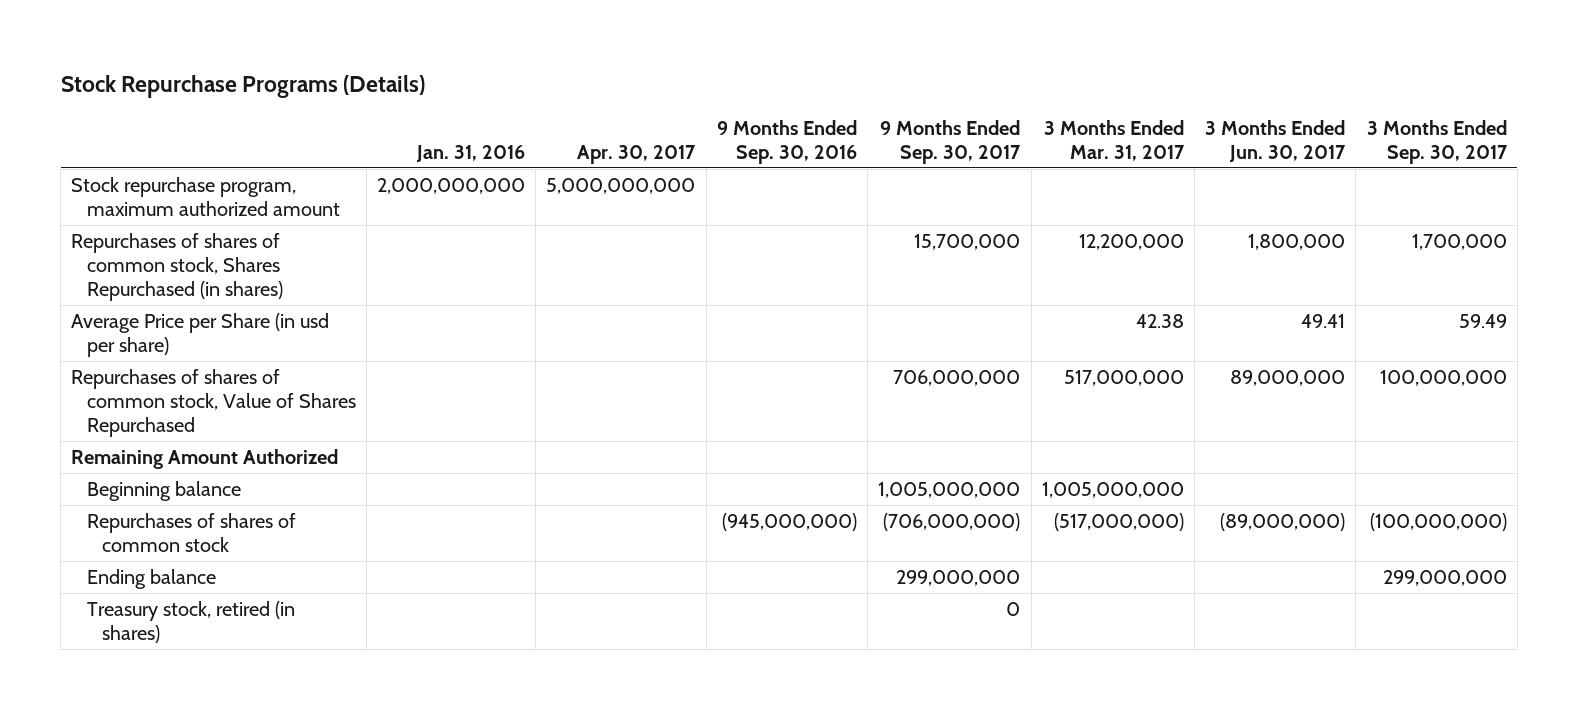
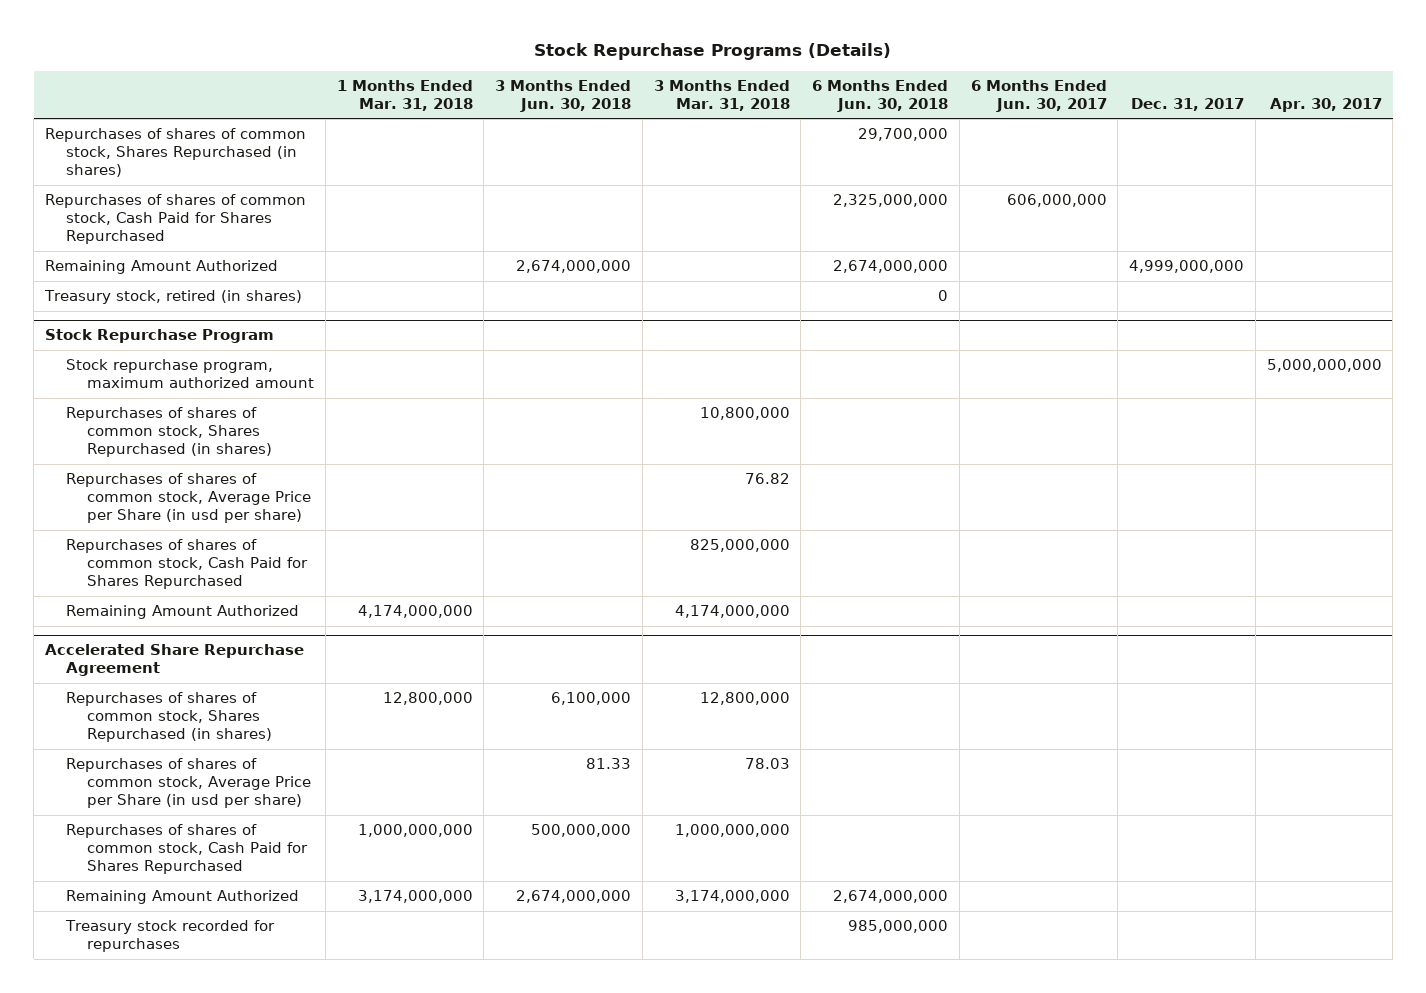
- | Jan. 31, 2016 | Apr. 30, 2017 | 9 Months Ended Sep. 30, 2016 | 9 Months Ended Sep. 30, 2017 | 3 Months Ended Mar. 31, 2017 | 3 Months Ended Jun. 30, 2017 | 3 Months Ended Sep. 30, 2017
+ | 1 Months Ended Mar. 31, 2018 | 3 Months Ended Jun. 30, 2018 | 3 Months Ended Mar. 31, 2018 | 6 Months Ended Jun. 30, 2018 | 6 Months Ended Jun. 30, 2017 | Dec. 31, 2017 | Apr. 30, 2017
- Stock repurchase program, maximum authorized amount | 2,000,000,000 | 5,000,000,000 | | | | |
- Average Price per Share (in usd per share) | | | | | 42.38 | 49.41 | 59.49
- Repurchases of shares of common stock, Value of Shares Repurchased | | | | 706,000,000 | 517,000,000 | 89,000,000 | 100,000,000
+ Repurchases of shares of common stock, Cash Paid for Shares Repurchased | | | | 2,325,000,000 | 606,000,000 | |
- Beginning balance | | | | 1,005,000,000 | 1,005,000,000 | |
- Repurchases of shares of common stock | | | (945,000,000) | (706,000,000) | (517,000,000) | (89,000,000) | (100,000,000)
- Ending balance | | | | 299,000,000 | | | 299,000,000
+ Stock Repurchase Program
+ Stock repurchase program, maximum authorized amount | | | | | | | 5,000,000,000
+ Repurchases of shares of common stock, Shares Repurchased (in shares) | | | 10,800,000 | | | |
+ Repurchases of shares of common stock, Average Price per Share (in usd per share) | | | 76.82 | | | |
+ Repurchases of shares of common stock, Cash Paid for Shares Repurchased | | | 825,000,000 | | | |
+ Remaining Amount Authorized | 4,174,000,000 | | 4,174,000,000 | | | |
+ Accelerated Share Repurchase Agreement
+ Repurchases of shares of common stock, Shares Repurchased (in shares) | 12,800,000 | 6,100,000 | 12,800,000 | | | |
+ Repurchases of shares of common stock, Average Price per Share (in usd per share) | | 81.33 | 78.03 | | | |
+ Repurchases of shares of common stock, Cash Paid for Shares Repurchased | 1,000,000,000 | 500,000,000 | 1,000,000,000 | | | |
+ Remaining Amount Authorized | 3,174,000,000 | 2,674,000,000 | 3,174,000,000 | 2,674,000,000 | | |
+ Treasury stock recorded for repurchases | | | | 985,000,000 | | |

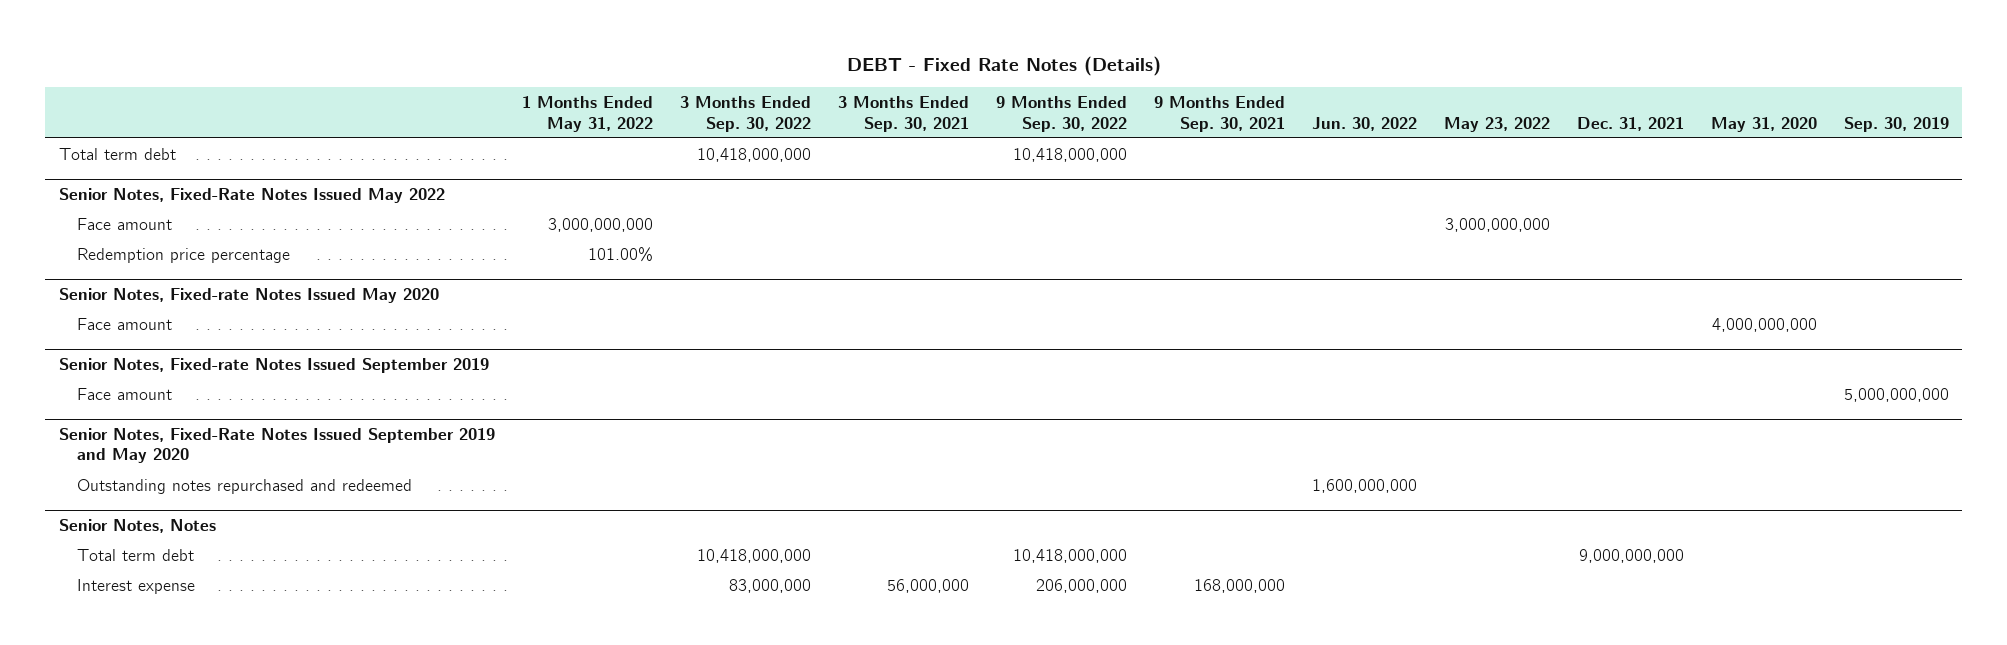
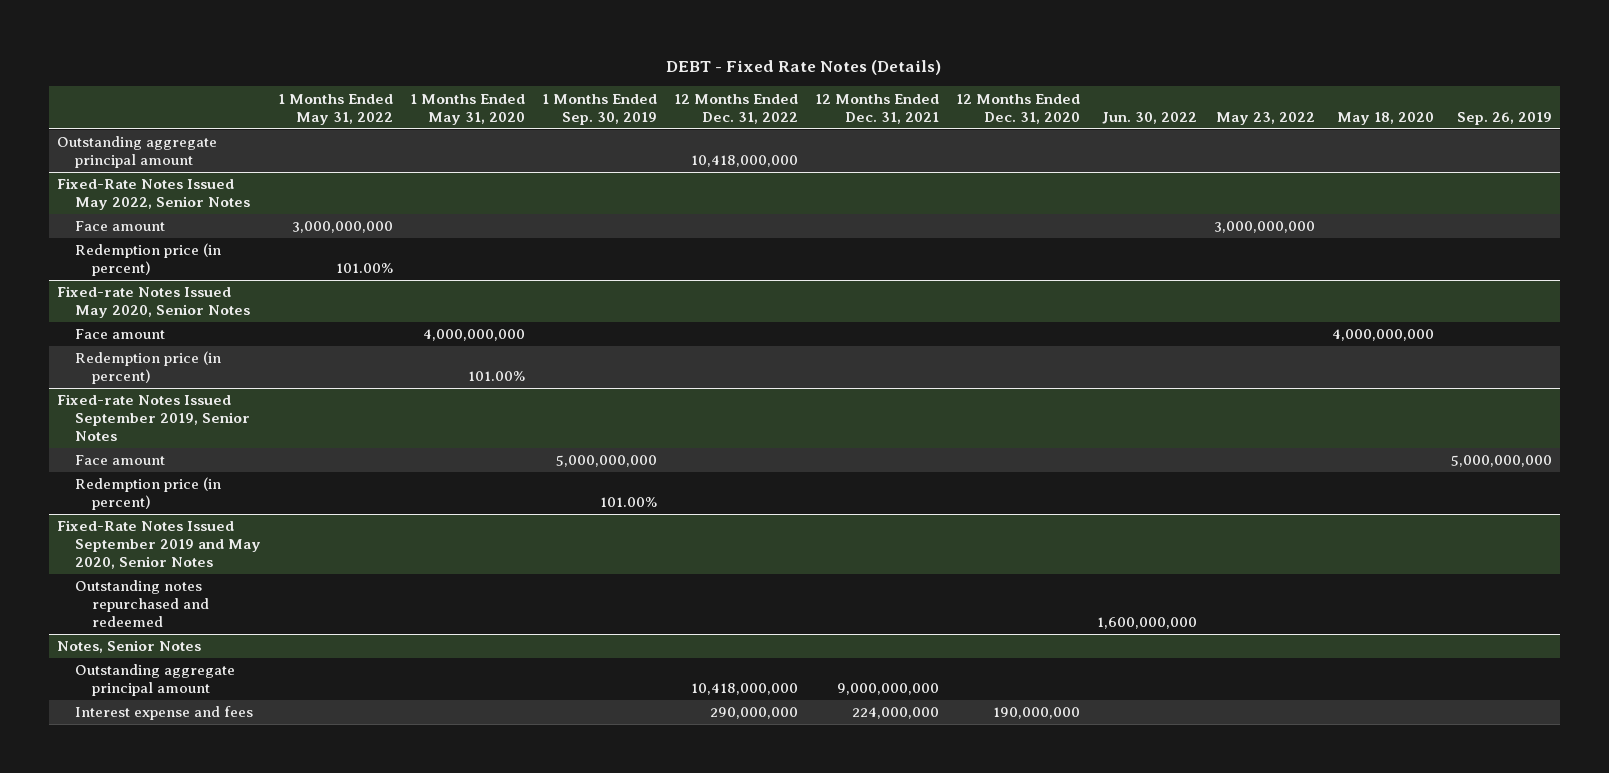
- | 1 Months Ended May 31, 2022 | 3 Months Ended Sep. 30, 2022 | 3 Months Ended Sep. 30, 2021 | 9 Months Ended Sep. 30, 2022 | 9 Months Ended Sep. 30, 2021 | Jun. 30, 2022 | May 23, 2022 | Dec. 31, 2021 | May 31, 2020 | Sep. 30, 2019
+ | 1 Months Ended May 31, 2022 | 1 Months Ended May 31, 2020 | 1 Months Ended Sep. 30, 2019 | 12 Months Ended Dec. 31, 2022 | 12 Months Ended Dec. 31, 2021 | 12 Months Ended Dec. 31, 2020 | Jun. 30, 2022 | May 23, 2022 | May 18, 2020 | Sep. 26, 2019
- Total term debt | | 10,418,000,000 | | 10,418,000,000 | | | | | |
- Senior Notes, Fixed-Rate Notes Issued May 2022
+ Outstanding aggregate principal amount | | | | 10,418,000,000 | | | | | |
+ Fixed-Rate Notes Issued May 2022, Senior Notes
- Redemption price percentage | 101.00% | | | | | | | | |
- Senior Notes, Fixed-rate Notes Issued May 2020
+ Redemption price (in percent) | 101.00% | | | | | | | | |
+ Fixed-rate Notes Issued May 2020, Senior Notes
- Senior Notes, Fixed-rate Notes Issued September 2019
+ Redemption price (in percent) | | 101.00% | | | | | | | |
+ Fixed-rate Notes Issued September 2019, Senior Notes
- Senior Notes, Fixed-Rate Notes Issued September 2019 and May 2020
+ Redemption price (in percent) | | | 101.00% | | | | | | |
+ Fixed-Rate Notes Issued September 2019 and May 2020, Senior Notes
- Senior Notes, Notes
- Total term debt | | 10,418,000,000 | | 10,418,000,000 | | | | 9,000,000,000 | |
- Interest expense | | 83,000,000 | 56,000,000 | 206,000,000 | 168,000,000 | | | | |
+ Notes, Senior Notes
+ Outstanding aggregate principal amount | | | | 10,418,000,000 | 9,000,000,000 | | | | |
+ Interest expense and fees | | | | 290,000,000 | 224,000,000 | 190,000,000 | | | |

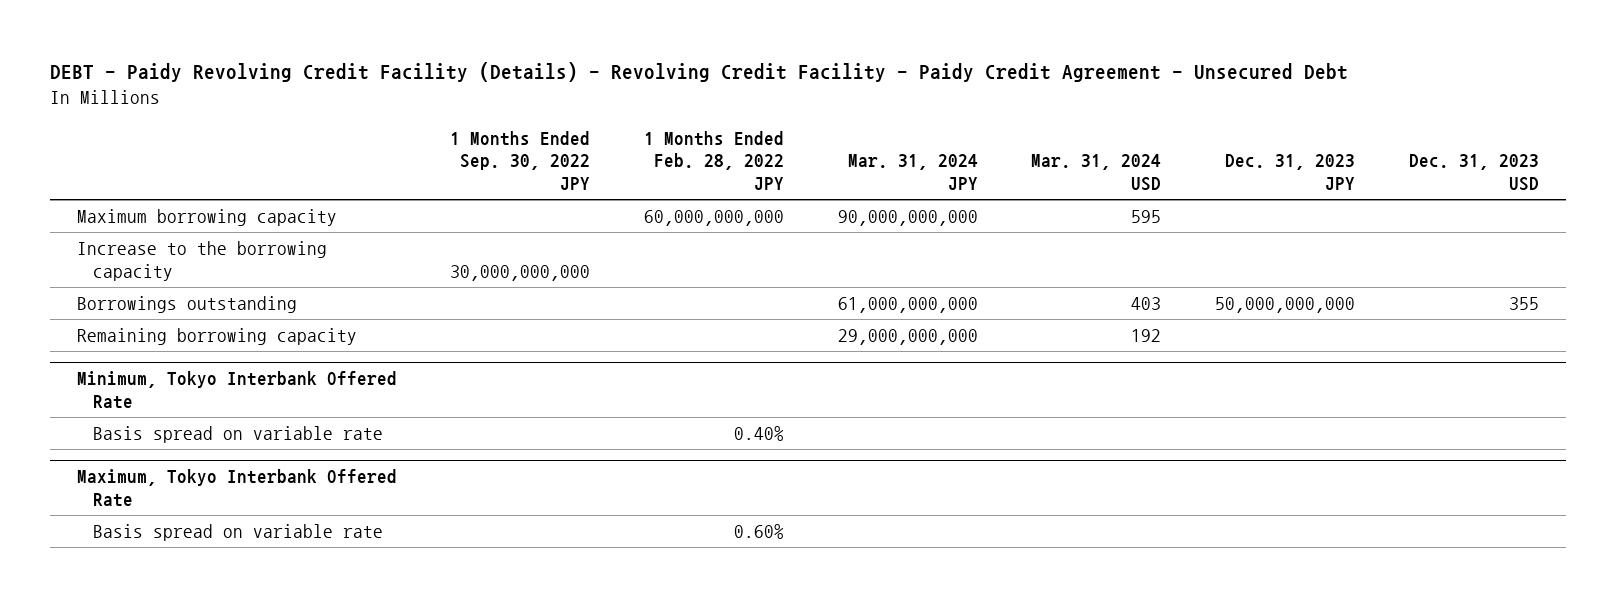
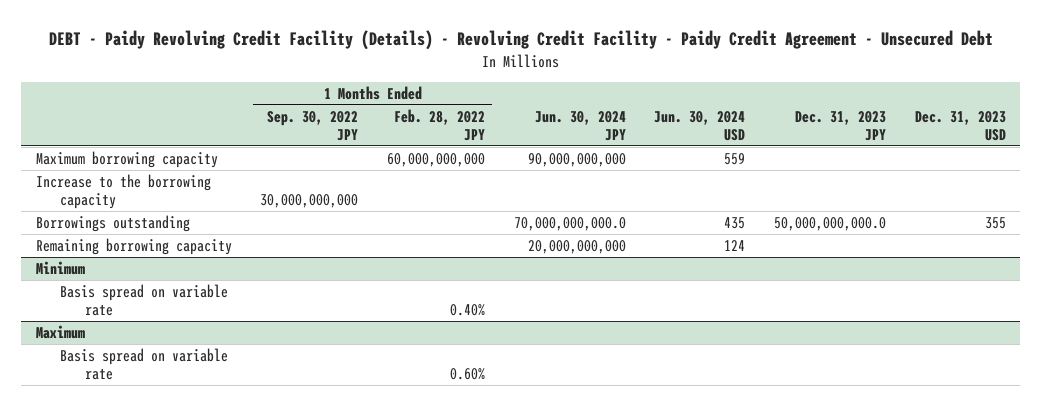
- | 1 Months Ended Sep. 30, 2022 JPY | 1 Months Ended Feb. 28, 2022 JPY | Mar. 31, 2024 JPY | Mar. 31, 2024 USD | Dec. 31, 2023 JPY | Dec. 31, 2023 USD
+ | 1 Months Ended Sep. 30, 2022 JPY | 1 Months Ended Feb. 28, 2022 JPY | Jun. 30, 2024 JPY | Jun. 30, 2024 USD | Dec. 31, 2023 JPY | Dec. 31, 2023 USD
- Borrowings outstanding | | | 61,000,000,000 | 403 | 50,000,000,000 | 355
+ Borrowings outstanding | | | 70,000,000,000.0 | 435 | 50,000,000,000.0 | 355
- Minimum, Tokyo Interbank Offered Rate
+ Minimum
- Maximum, Tokyo Interbank Offered Rate
+ Maximum

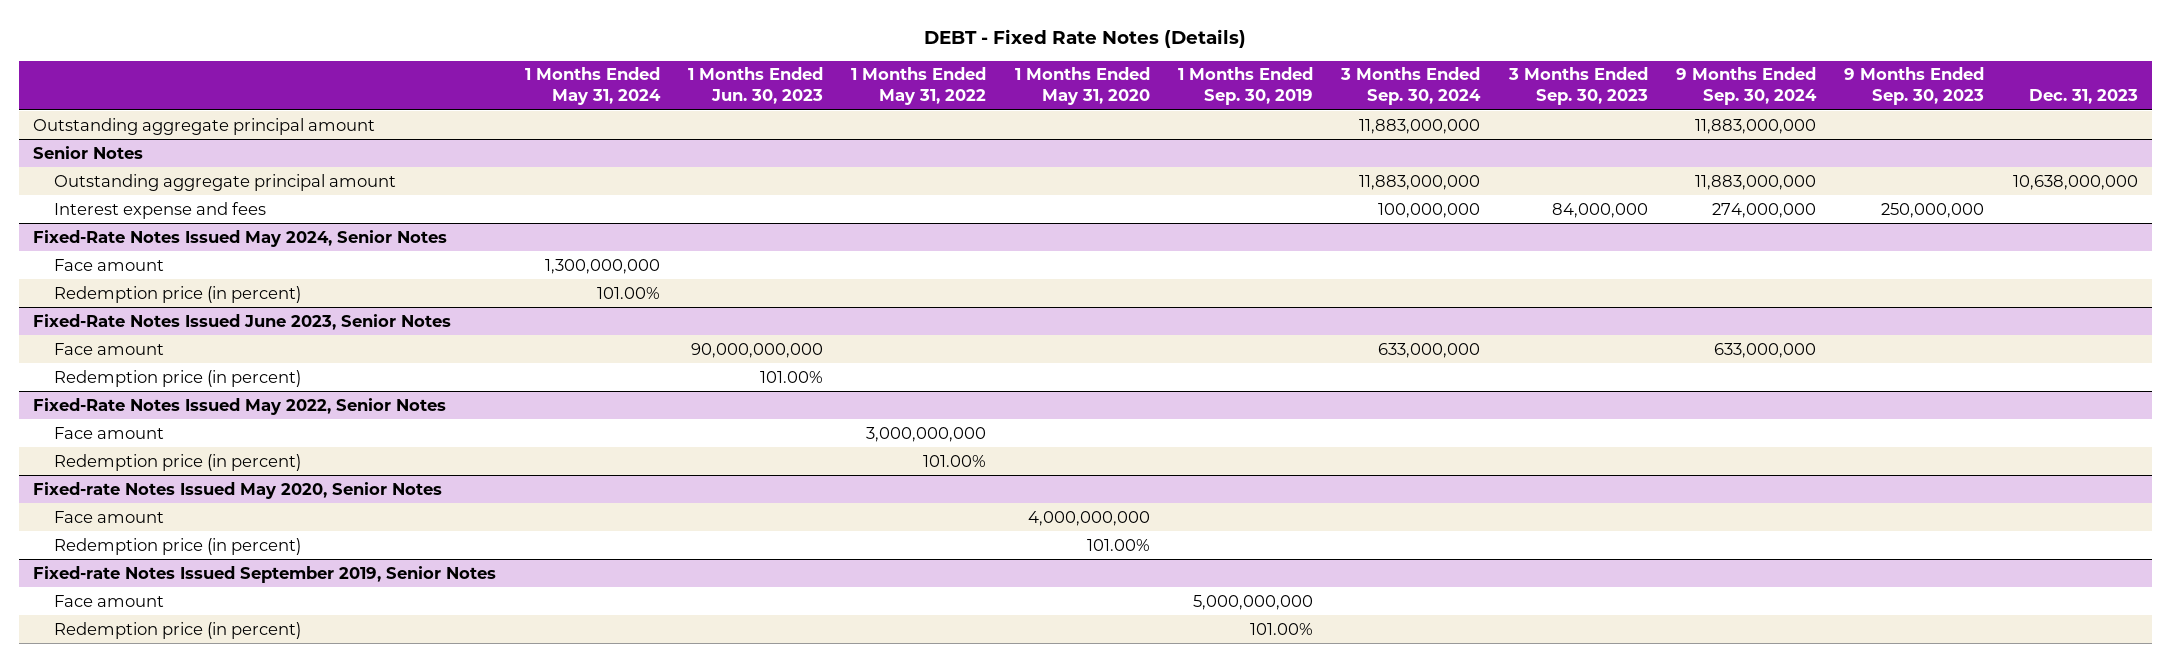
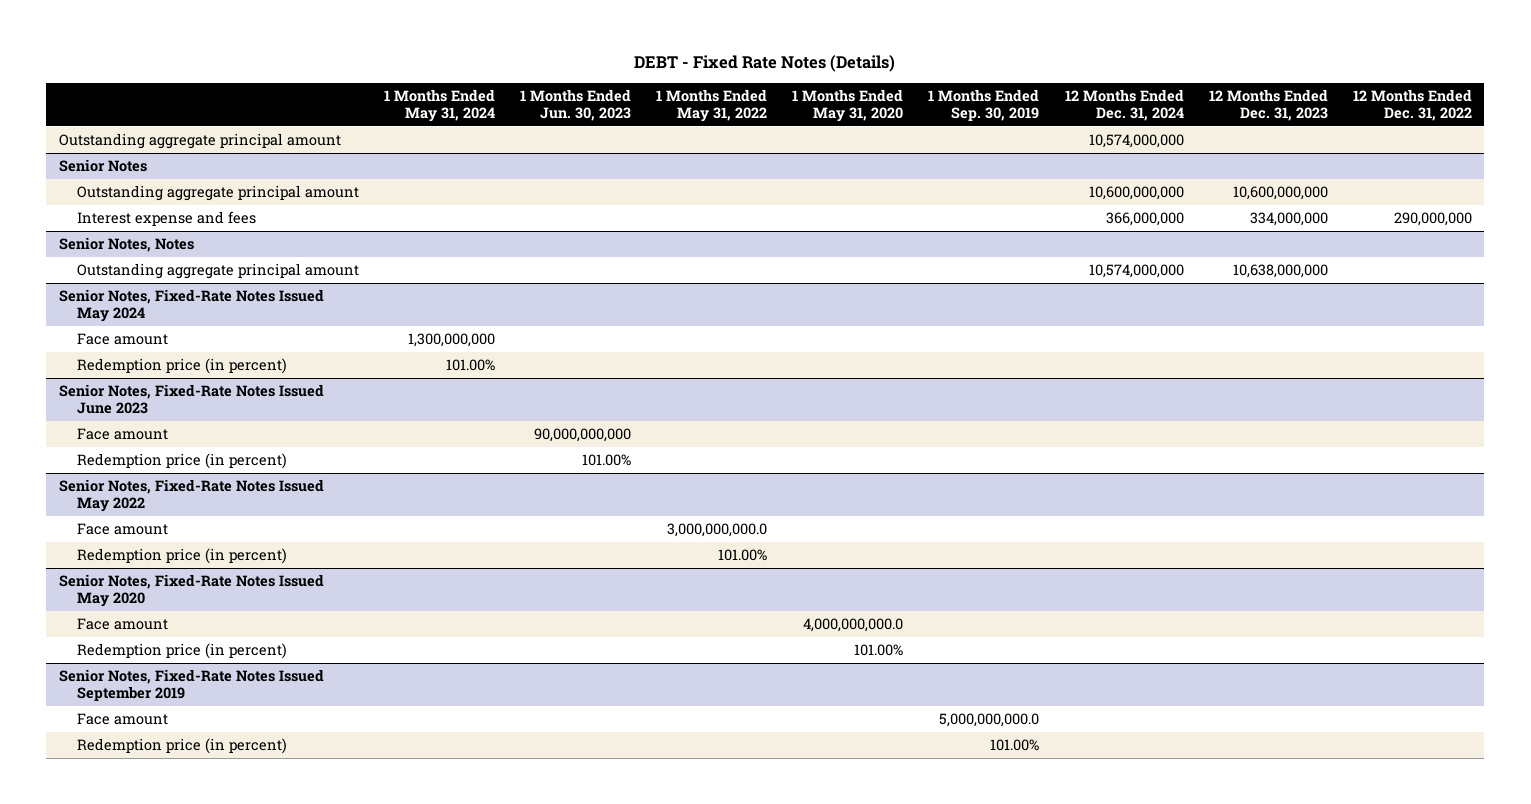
- | 1 Months Ended May 31, 2024 | 1 Months Ended Jun. 30, 2023 | 1 Months Ended May 31, 2022 | 1 Months Ended May 31, 2020 | 1 Months Ended Sep. 30, 2019 | 3 Months Ended Sep. 30, 2024 | 3 Months Ended Sep. 30, 2023 | 9 Months Ended Sep. 30, 2024 | 9 Months Ended Sep. 30, 2023 | Dec. 31, 2023
+ | 1 Months Ended May 31, 2024 | 1 Months Ended Jun. 30, 2023 | 1 Months Ended May 31, 2022 | 1 Months Ended May 31, 2020 | 1 Months Ended Sep. 30, 2019 | 12 Months Ended Dec. 31, 2024 | 12 Months Ended Dec. 31, 2023 | 12 Months Ended Dec. 31, 2022
- Fixed-Rate Notes Issued May 2024, Senior Notes
+ Senior Notes, Notes
+ Outstanding aggregate principal amount | | | | | | 10,574,000,000 | 10,638,000,000 |
+ Senior Notes, Fixed-Rate Notes Issued May 2024
- Fixed-Rate Notes Issued June 2023, Senior Notes
+ Senior Notes, Fixed-Rate Notes Issued June 2023
- Fixed-Rate Notes Issued May 2022, Senior Notes
- Face amount | | | 3,000,000,000 | | | | | | |
+ Senior Notes, Fixed-Rate Notes Issued May 2022
+ Face amount | | | 3,000,000,000.0 | | | | |
- Fixed-rate Notes Issued May 2020, Senior Notes
- Face amount | | | | 4,000,000,000 | | | | | |
+ Senior Notes, Fixed-Rate Notes Issued May 2020
+ Face amount | | | | 4,000,000,000.0 | | | |
- Fixed-rate Notes Issued September 2019, Senior Notes
- Face amount | | | | | 5,000,000,000 | | | | |
+ Senior Notes, Fixed-Rate Notes Issued September 2019
+ Face amount | | | | | 5,000,000,000.0 | | |

